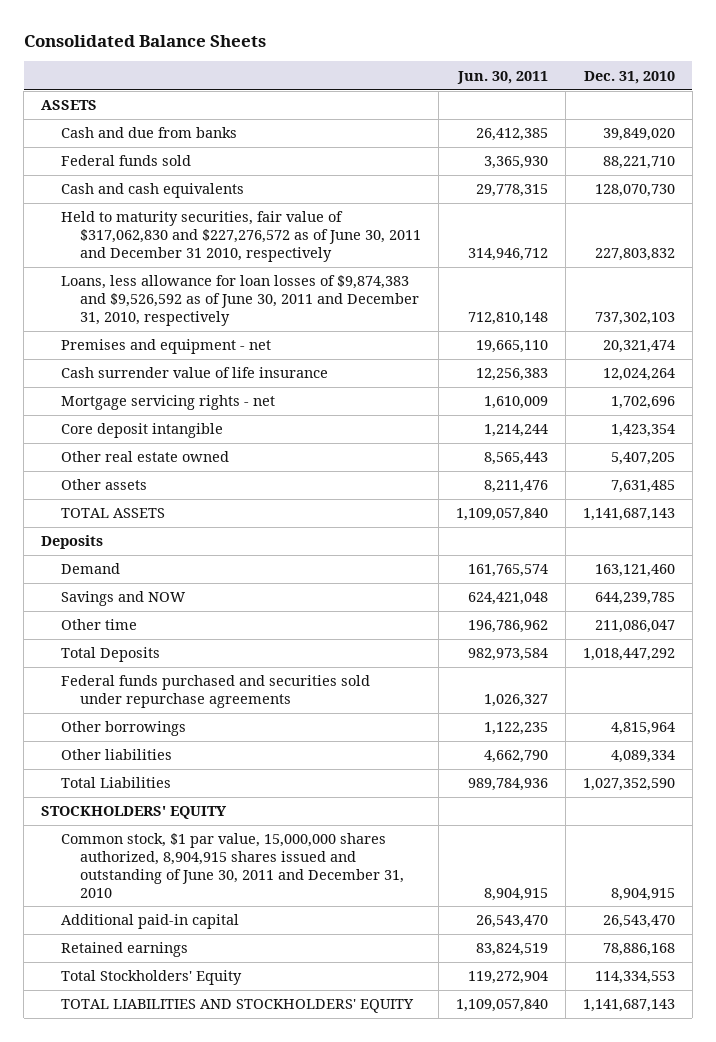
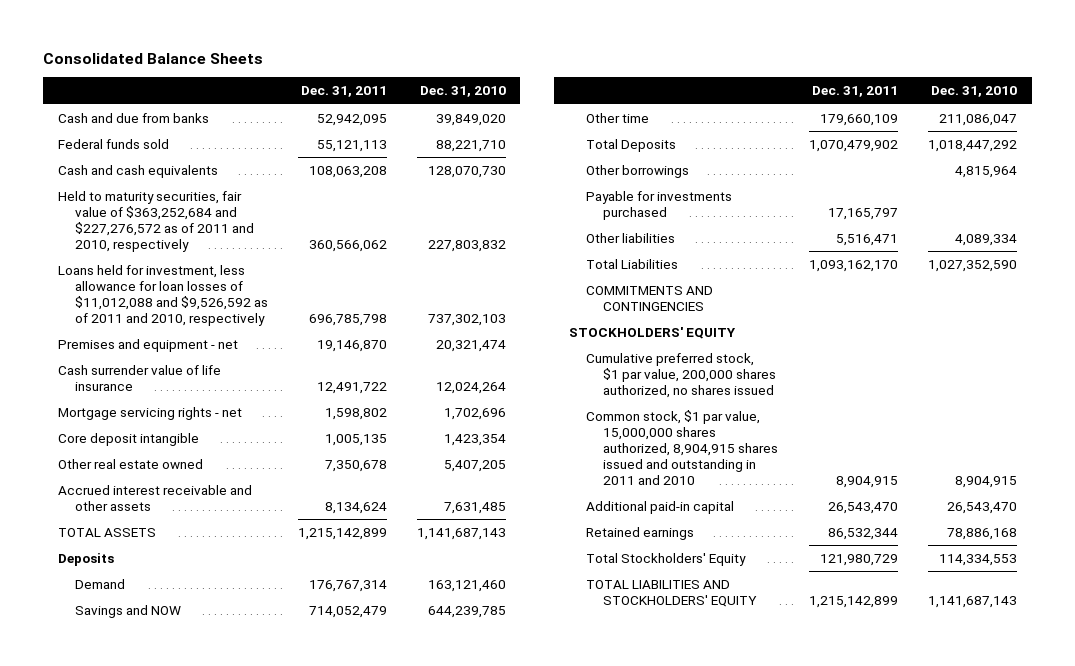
- | Jun. 30, 2011 | Dec. 31, 2010
+ | Dec. 31, 2011 | Dec. 31, 2010
- ASSETS
- Held to maturity securities, fair value of $317,062,830 and $227,276,572 as of June 30, 2011 and December 31 2010, respectively | 314,946,712 | 227,803,832
- Loans, less allowance for loan losses of $9,874,383 and $9,526,592 as of June 30, 2011 and December 31, 2010, respectively | 712,810,148 | 737,302,103
+ Held to maturity securities, fair value of $363,252,684 and $227,276,572 as of 2011 and 2010, respectively | 360,566,062 | 227,803,832
+ Loans held for investment, less allowance for loan losses of $11,012,088 and $9,526,592 as of 2011 and 2010, respectively | 696,785,798 | 737,302,103
- Other assets | 8,211,476 | 7,631,485
+ Accrued interest receivable and other assets | 8,134,624 | 7,631,485
- Federal funds purchased and securities sold under repurchase agreements | 1,026,327 |
+ Payable for investments purchased | 17,165,797 |
+ COMMITMENTS AND CONTINGENCIES
- Common stock, $1 par value, 15,000,000 shares authorized, 8,904,915 shares issued and outstanding of June 30, 2011 and December 31, 2010 | 8,904,915 | 8,904,915
+ Cumulative preferred stock, $1 par value, 200,000 shares authorized, no shares issued
+ Common stock, $1 par value, 15,000,000 shares authorized, 8,904,915 shares issued and outstanding in 2011 and 2010 | 8,904,915 | 8,904,915

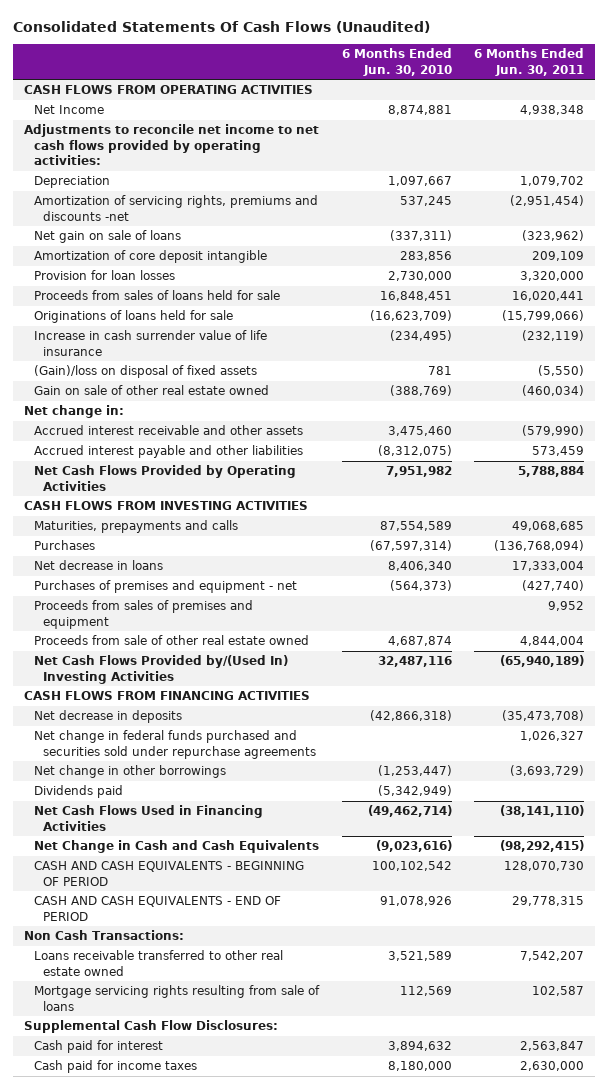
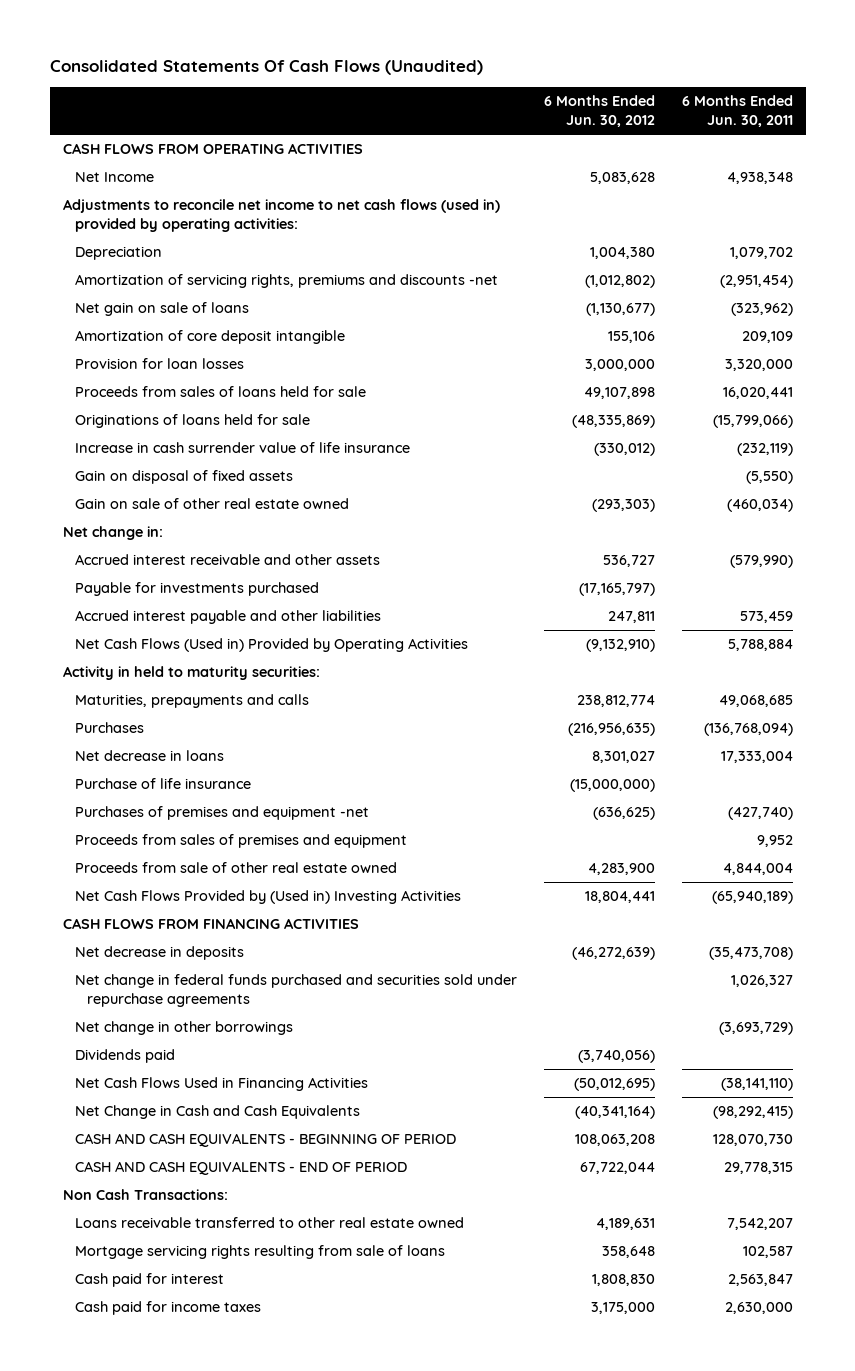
- | 6 Months Ended Jun. 30, 2010 | 6 Months Ended Jun. 30, 2011
+ | 6 Months Ended Jun. 30, 2012 | 6 Months Ended Jun. 30, 2011
- Adjustments to reconcile net income to net cash flows provided by operating activities:
+ Adjustments to reconcile net income to net cash flows (used in) provided by operating activities:
- (Gain)/loss on disposal of fixed assets | 781 | (5,550)
+ Gain on disposal of fixed assets | | (5,550)
+ Payable for investments purchased | (17,165,797) |
- Net Cash Flows Provided by Operating Activities | 7,951,982 | 5,788,884
- CASH FLOWS FROM INVESTING ACTIVITIES
+ Net Cash Flows (Used in) Provided by Operating Activities | (9,132,910) | 5,788,884
+ Activity in held to maturity securities:
- Purchases of premises and equipment - net | (564,373) | (427,740)
+ Purchase of life insurance | (15,000,000) |
+ Purchases of premises and equipment -net | (636,625) | (427,740)
- Net Cash Flows Provided by/(Used In) Investing Activities | 32,487,116 | (65,940,189)
+ Net Cash Flows Provided by (Used in) Investing Activities | 18,804,441 | (65,940,189)
- Supplemental Cash Flow Disclosures:

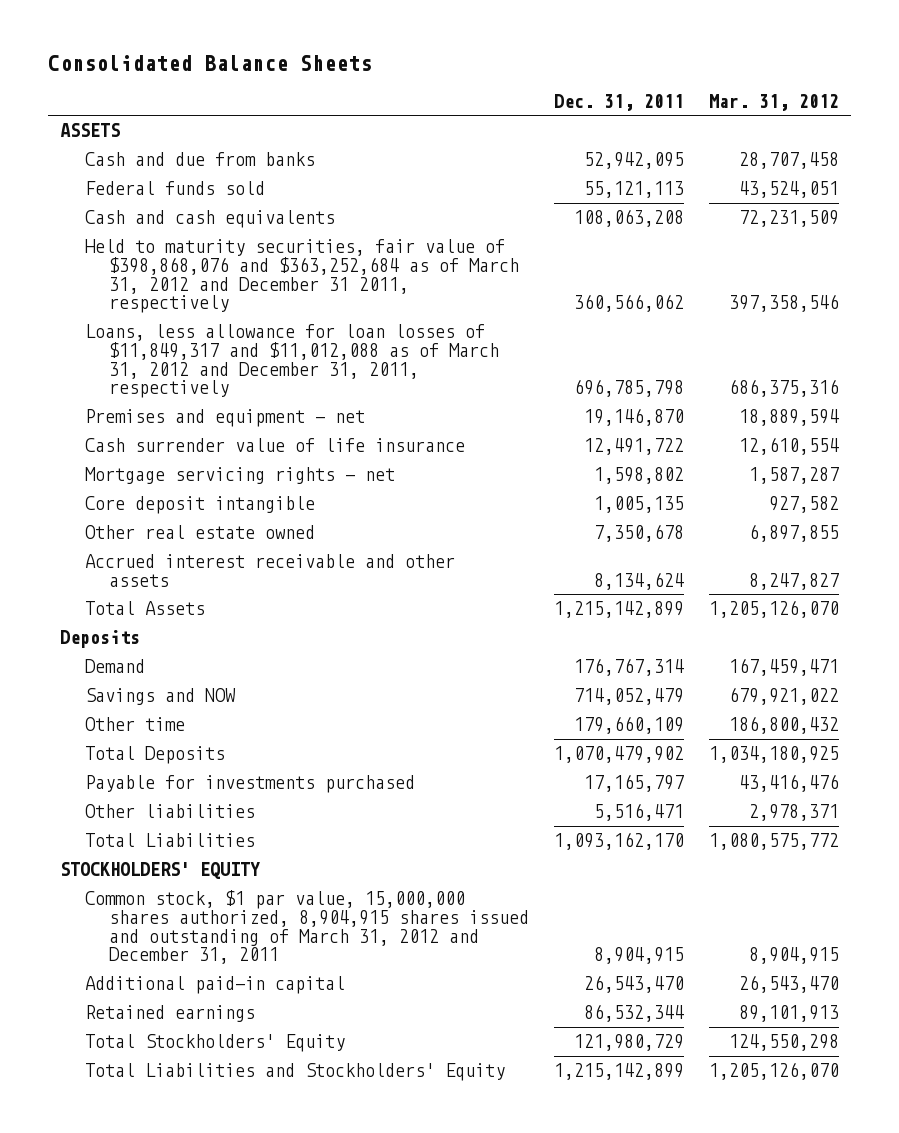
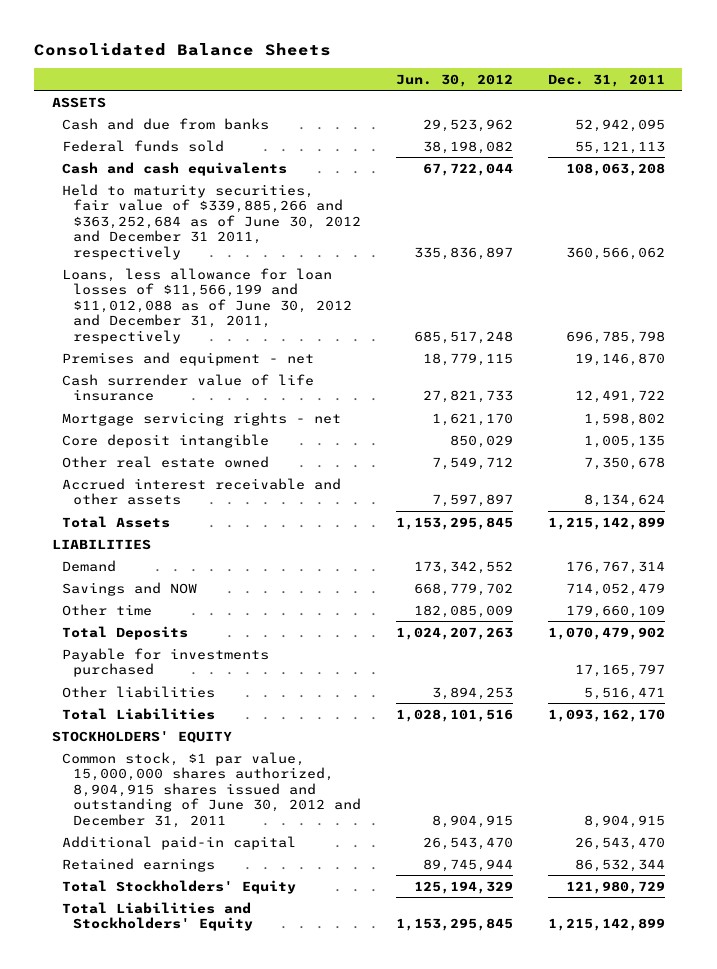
- | Dec. 31, 2011 | Mar. 31, 2012
+ | Jun. 30, 2012 | Dec. 31, 2011
- Held to maturity securities, fair value of $398,868,076 and $363,252,684 as of March 31, 2012 and December 31 2011, respectively | 360,566,062 | 397,358,546
- Loans, less allowance for loan losses of $11,849,317 and $11,012,088 as of March 31, 2012 and December 31, 2011, respectively | 696,785,798 | 686,375,316
+ Held to maturity securities, fair value of $339,885,266 and $363,252,684 as of June 30, 2012 and December 31 2011, respectively | 335,836,897 | 360,566,062
+ Loans, less allowance for loan losses of $11,566,199 and $11,012,088 as of June 30, 2012 and December 31, 2011, respectively | 685,517,248 | 696,785,798
- Deposits
+ LIABILITIES
- Common stock, $1 par value, 15,000,000 shares authorized, 8,904,915 shares issued and outstanding of March 31, 2012 and December 31, 2011 | 8,904,915 | 8,904,915
+ Common stock, $1 par value, 15,000,000 shares authorized, 8,904,915 shares issued and outstanding of June 30, 2012 and December 31, 2011 | 8,904,915 | 8,904,915

